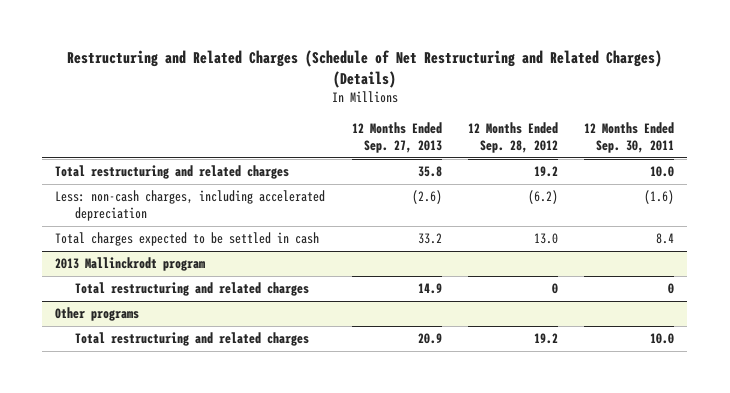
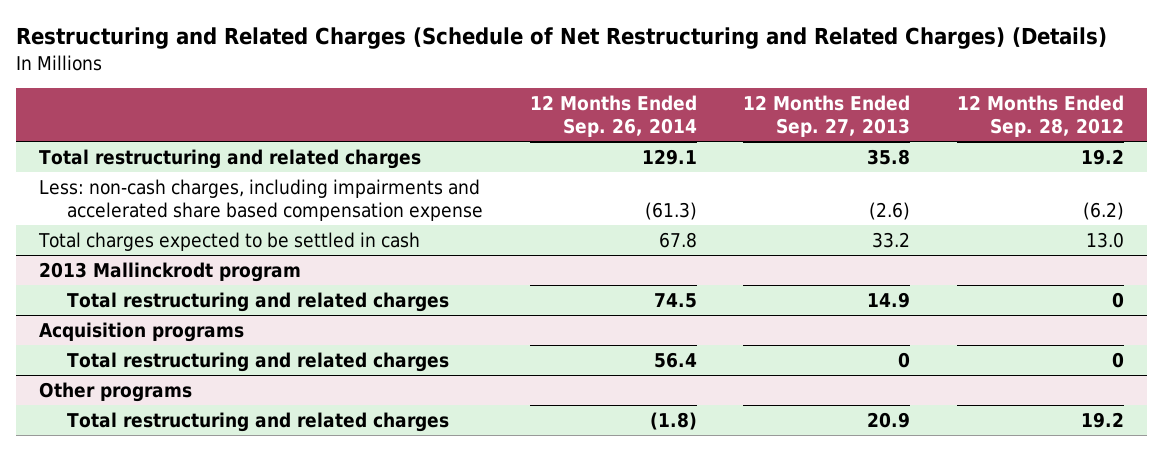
- | 12 Months Ended Sep. 27, 2013 | 12 Months Ended Sep. 28, 2012 | 12 Months Ended Sep. 30, 2011
+ | 12 Months Ended Sep. 26, 2014 | 12 Months Ended Sep. 27, 2013 | 12 Months Ended Sep. 28, 2012
- Less: non-cash charges, including accelerated depreciation | (2.6) | (6.2) | (1.6)
+ Less: non-cash charges, including impairments and accelerated share based compensation expense | (61.3) | (2.6) | (6.2)
+ Acquisition programs
+ Total restructuring and related charges | 56.4 | 0 | 0

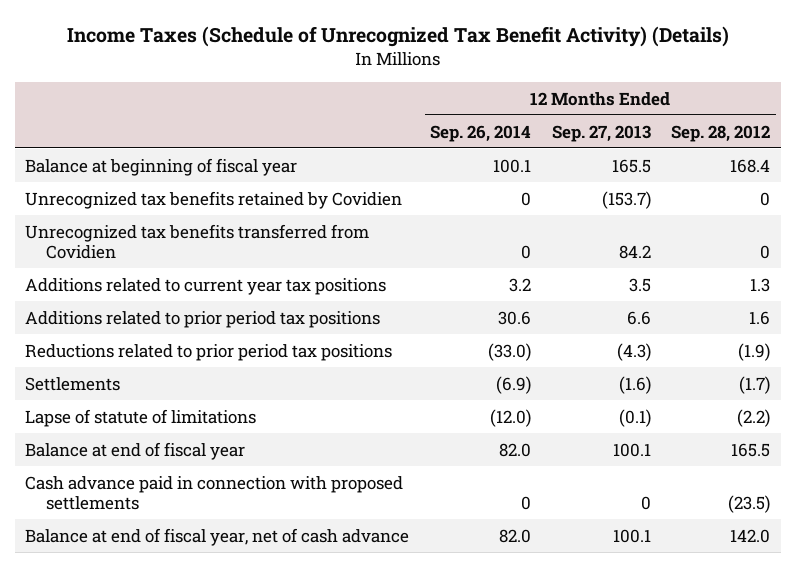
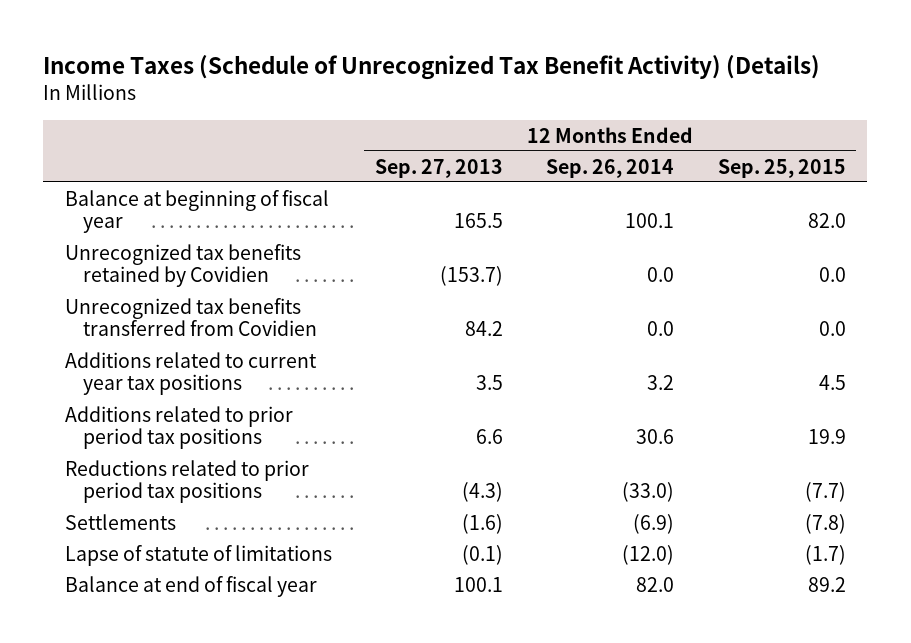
- | 12 Months Ended Sep. 26, 2014 | 12 Months Ended Sep. 27, 2013 | 12 Months Ended Sep. 28, 2012
+ | 12 Months Ended Sep. 27, 2013 | 12 Months Ended Sep. 26, 2014 | 12 Months Ended Sep. 25, 2015
- Unrecognized tax benefits retained by Covidien | 0 | (153.7) | 0
- Unrecognized tax benefits transferred from Covidien | 0 | 84.2 | 0
+ Unrecognized tax benefits retained by Covidien | (153.7) | 0.0 | 0.0
+ Unrecognized tax benefits transferred from Covidien | 84.2 | 0.0 | 0.0
- Cash advance paid in connection with proposed settlements | 0 | 0 | (23.5)
- Balance at end of fiscal year, net of cash advance | 82.0 | 100.1 | 142.0

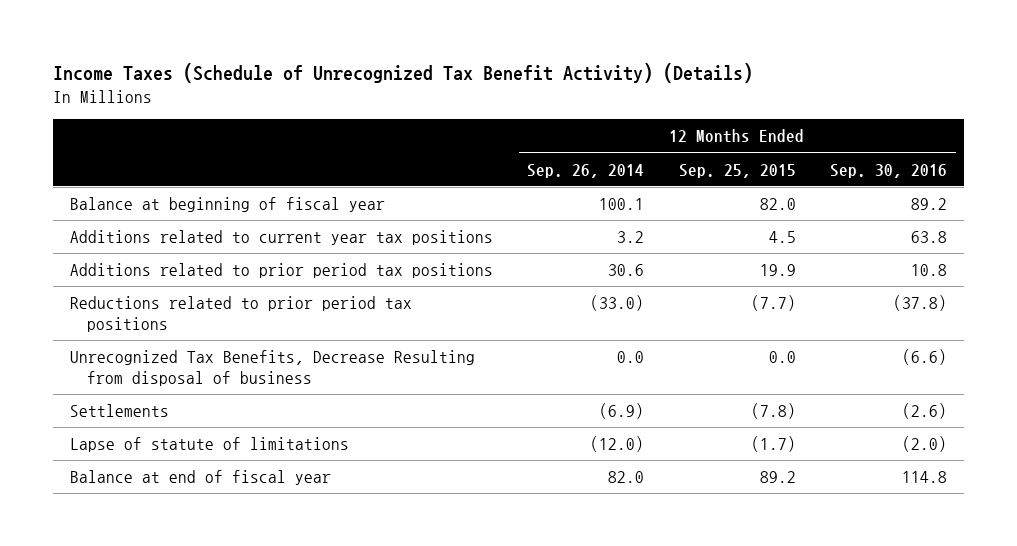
- | 12 Months Ended Sep. 27, 2013 | 12 Months Ended Sep. 26, 2014 | 12 Months Ended Sep. 25, 2015
+ | 12 Months Ended Sep. 26, 2014 | 12 Months Ended Sep. 25, 2015 | 12 Months Ended Sep. 30, 2016
- Unrecognized tax benefits retained by Covidien | (153.7) | 0.0 | 0.0
- Unrecognized tax benefits transferred from Covidien | 84.2 | 0.0 | 0.0
+ Unrecognized Tax Benefits, Decrease Resulting from disposal of business | 0.0 | 0.0 | (6.6)

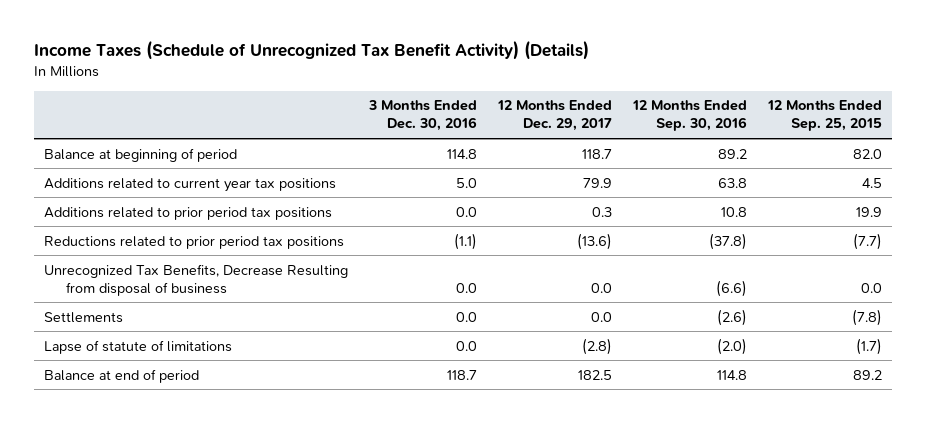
- | 12 Months Ended Sep. 26, 2014 | 12 Months Ended Sep. 25, 2015 | 12 Months Ended Sep. 30, 2016
+ | 3 Months Ended Dec. 30, 2016 | 12 Months Ended Dec. 29, 2017 | 12 Months Ended Sep. 30, 2016 | 12 Months Ended Sep. 25, 2015
- Balance at beginning of fiscal year | 100.1 | 82.0 | 89.2
+ Balance at beginning of period | 114.8 | 118.7 | 89.2 | 82.0
- Balance at end of fiscal year | 82.0 | 89.2 | 114.8
+ Balance at end of period | 118.7 | 182.5 | 114.8 | 89.2

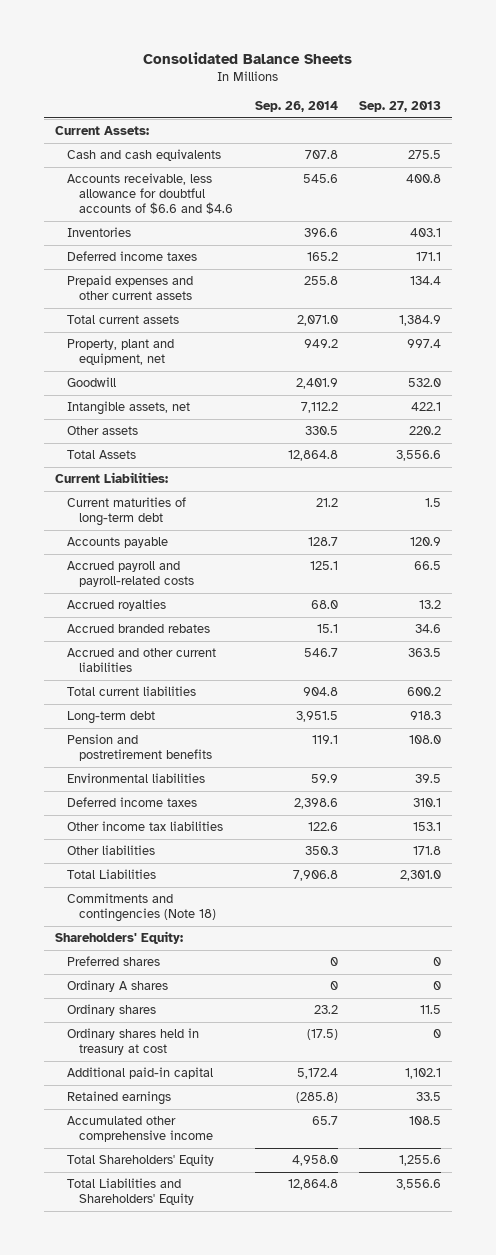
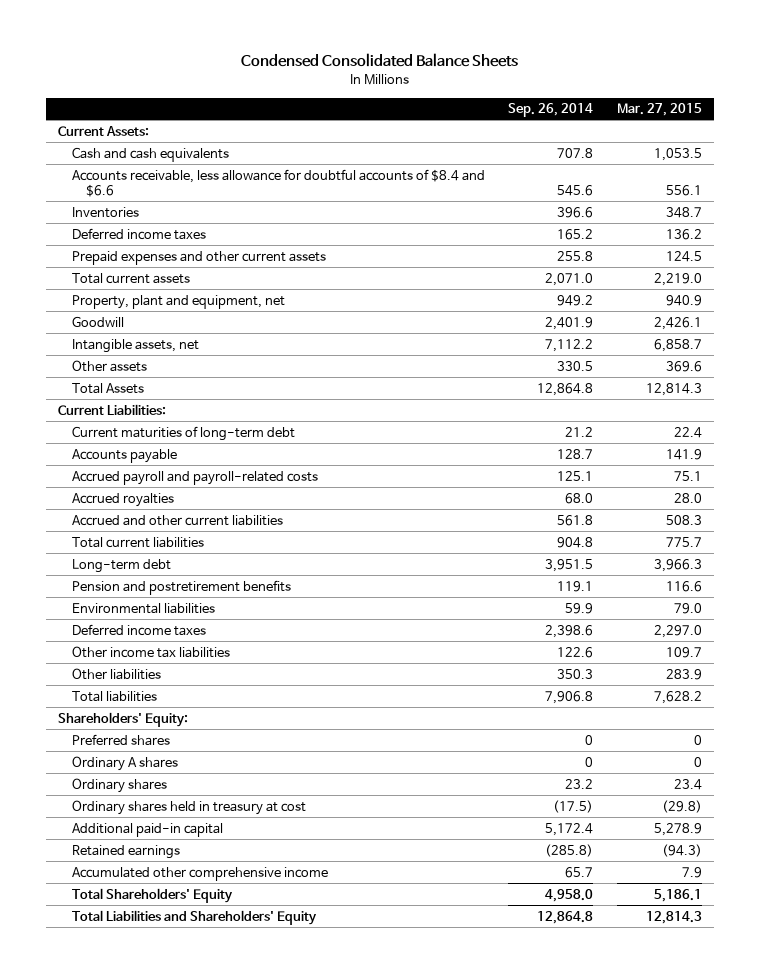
- Consolidated Balance Sheets
+ Condensed Consolidated Balance Sheets
- | Sep. 26, 2014 | Sep. 27, 2013
+ | Sep. 26, 2014 | Mar. 27, 2015
- Accounts receivable, less allowance for doubtful accounts of $6.6 and $4.6 | 545.6 | 400.8
+ Accounts receivable, less allowance for doubtful accounts of $8.4 and $6.6 | 545.6 | 556.1
- Accrued branded rebates | 15.1 | 34.6
- Accrued and other current liabilities | 546.7 | 363.5
+ Accrued and other current liabilities | 561.8 | 508.3
- Total Liabilities | 7,906.8 | 2,301.0
- Commitments and contingencies (Note 18)
+ Total liabilities | 7,906.8 | 7,628.2

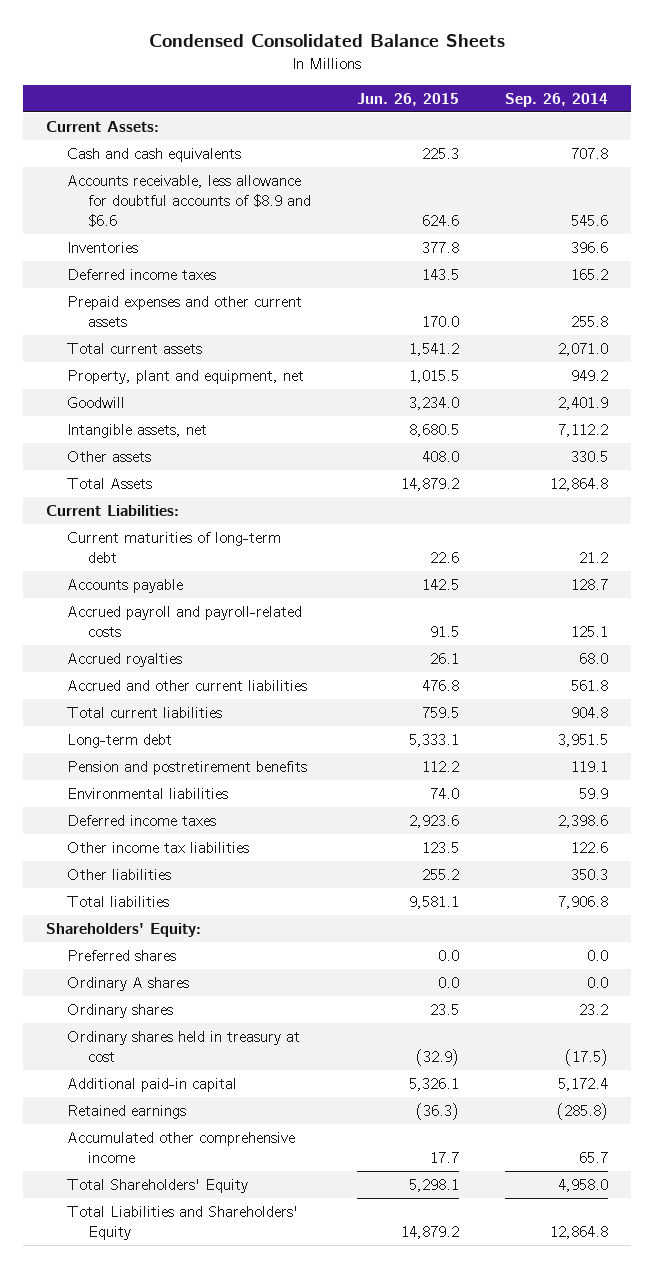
- | Sep. 26, 2014 | Mar. 27, 2015
+ | Jun. 26, 2015 | Sep. 26, 2014
- Accounts receivable, less allowance for doubtful accounts of $8.4 and $6.6 | 545.6 | 556.1
+ Accounts receivable, less allowance for doubtful accounts of $8.9 and $6.6 | 624.6 | 545.6
- Preferred shares | 0 | 0
- Ordinary A shares | 0 | 0
+ Preferred shares | 0.0 | 0.0
+ Ordinary A shares | 0.0 | 0.0

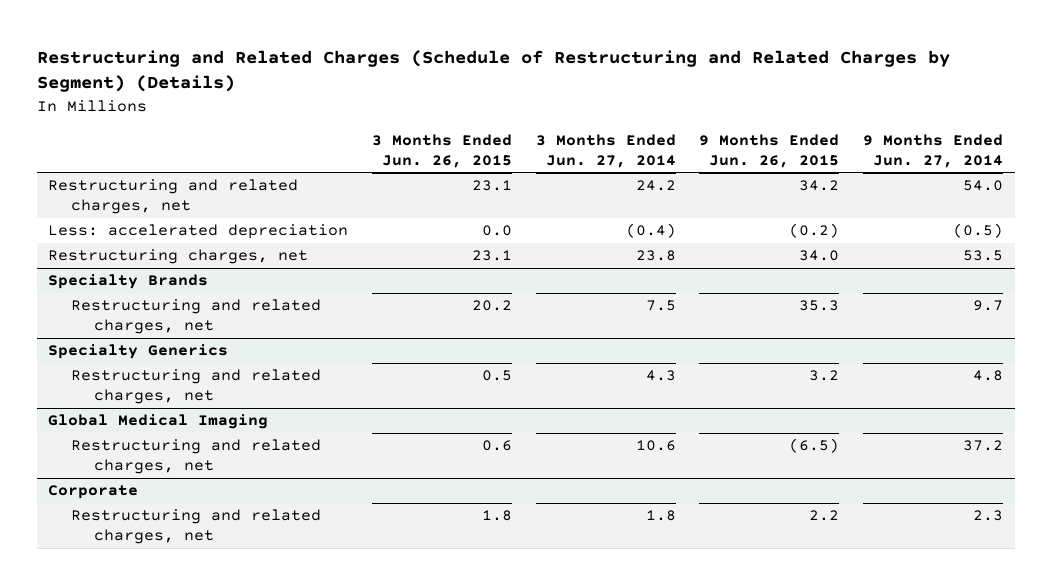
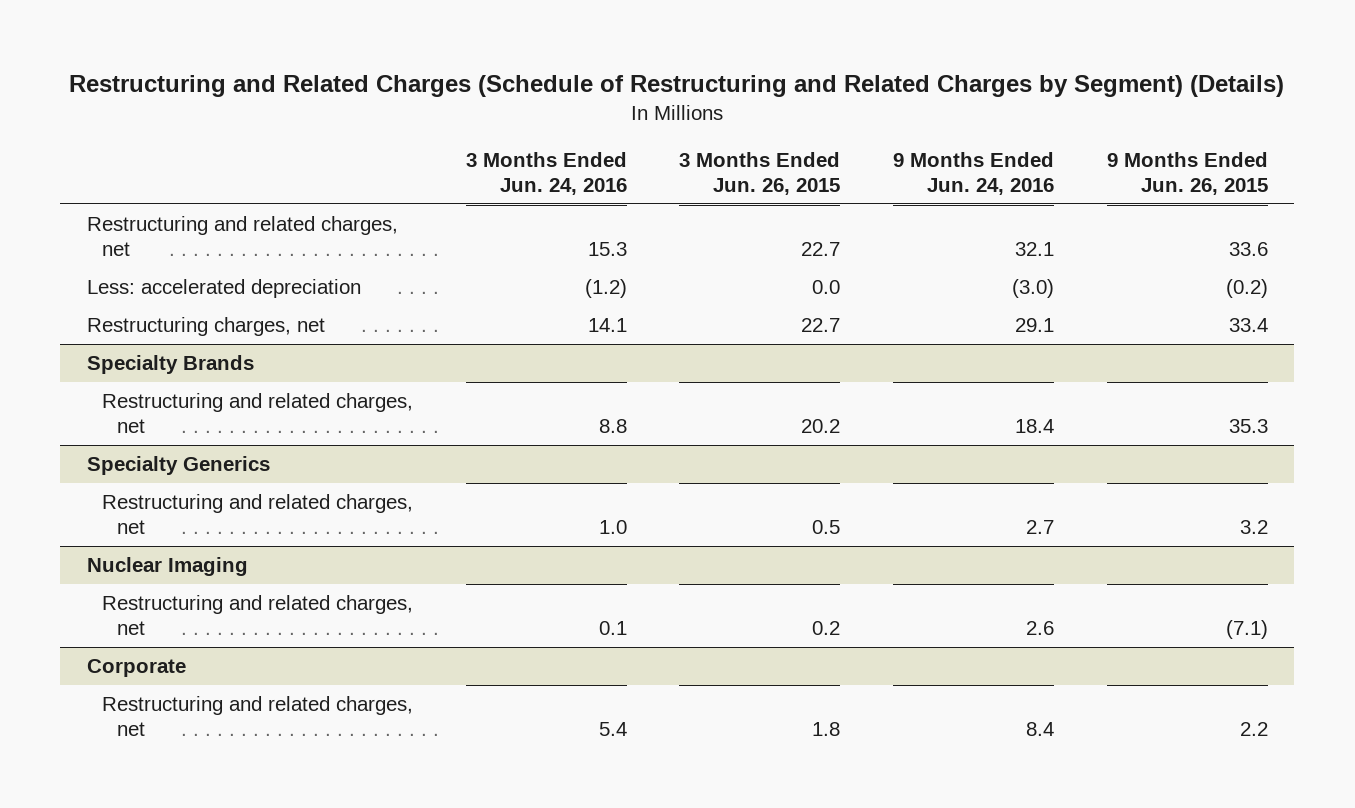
- | 3 Months Ended Jun. 26, 2015 | 3 Months Ended Jun. 27, 2014 | 9 Months Ended Jun. 26, 2015 | 9 Months Ended Jun. 27, 2014
+ | 3 Months Ended Jun. 24, 2016 | 3 Months Ended Jun. 26, 2015 | 9 Months Ended Jun. 24, 2016 | 9 Months Ended Jun. 26, 2015
- Restructuring and related charges, net | 23.1 | 24.2 | 34.2 | 54.0
+ Restructuring and related charges, net | 15.3 | 22.7 | 32.1 | 33.6
- Restructuring charges, net | 23.1 | 23.8 | 34.0 | 53.5
+ Restructuring charges, net | 14.1 | 22.7 | 29.1 | 33.4
- Global Medical Imaging
- Restructuring and related charges, net | 0.6 | 10.6 | (6.5) | 37.2
+ Nuclear Imaging
+ Restructuring and related charges, net | 0.1 | 0.2 | 2.6 | (7.1)

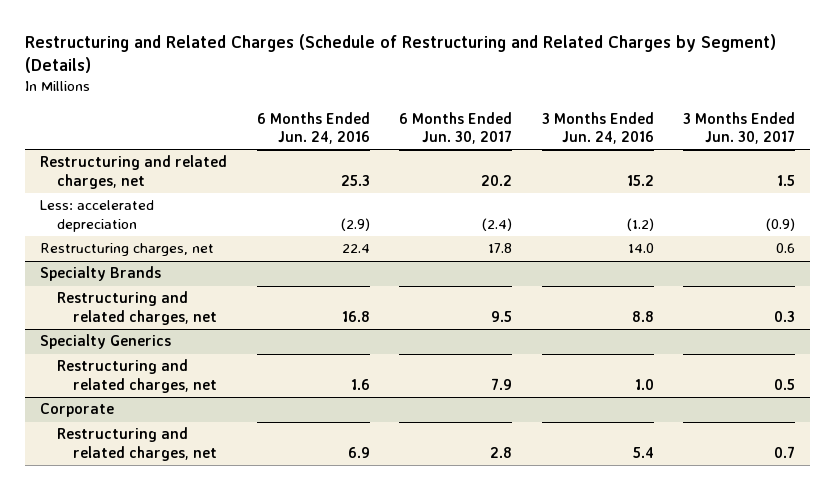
- | 3 Months Ended Jun. 24, 2016 | 3 Months Ended Jun. 26, 2015 | 9 Months Ended Jun. 24, 2016 | 9 Months Ended Jun. 26, 2015
+ | 6 Months Ended Jun. 24, 2016 | 6 Months Ended Jun. 30, 2017 | 3 Months Ended Jun. 24, 2016 | 3 Months Ended Jun. 30, 2017
- Restructuring and related charges, net | 15.3 | 22.7 | 32.1 | 33.6
+ Restructuring and related charges, net | 25.3 | 20.2 | 15.2 | 1.5
- Restructuring charges, net | 14.1 | 22.7 | 29.1 | 33.4
+ Restructuring charges, net | 22.4 | 17.8 | 14.0 | 0.6
- Nuclear Imaging
- Restructuring and related charges, net | 0.1 | 0.2 | 2.6 | (7.1)

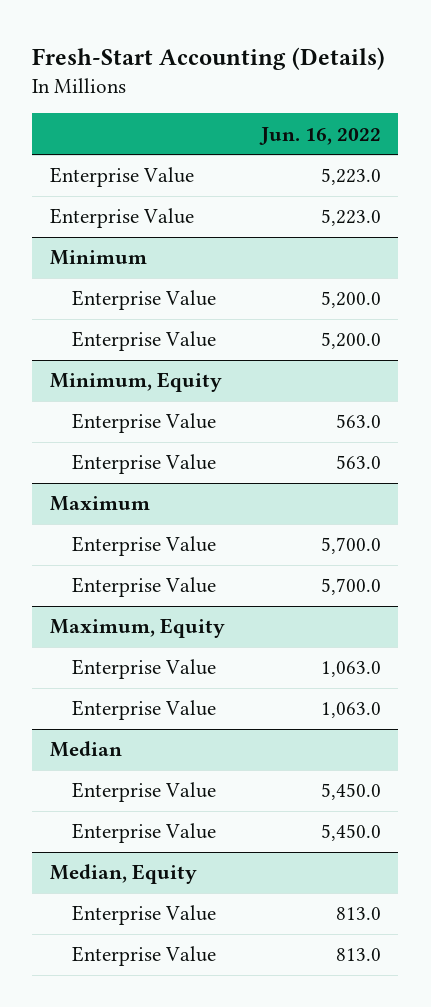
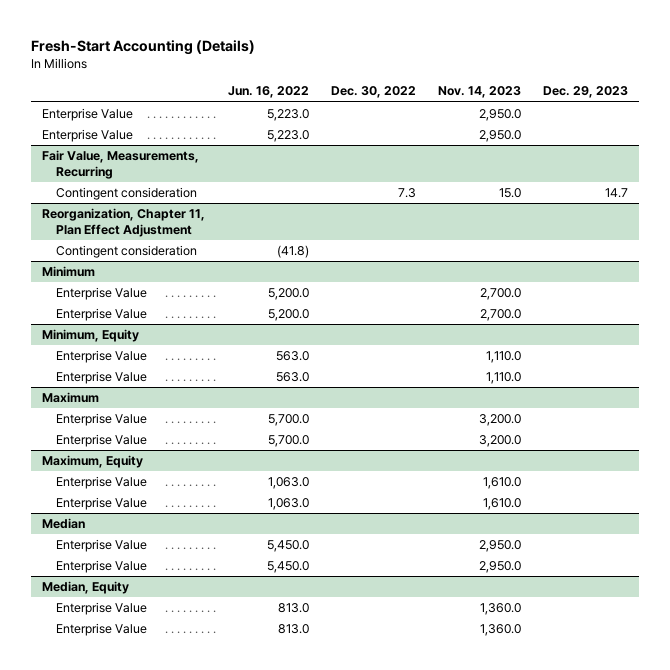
- | Jun. 16, 2022
+ | Jun. 16, 2022 | Dec. 30, 2022 | Nov. 14, 2023 | Dec. 29, 2023
+ Fair Value, Measurements, Recurring
+ Contingent consideration | | 7.3 | 15.0 | 14.7
+ Reorganization, Chapter 11, Plan Effect Adjustment
+ Contingent consideration | (41.8) | | |

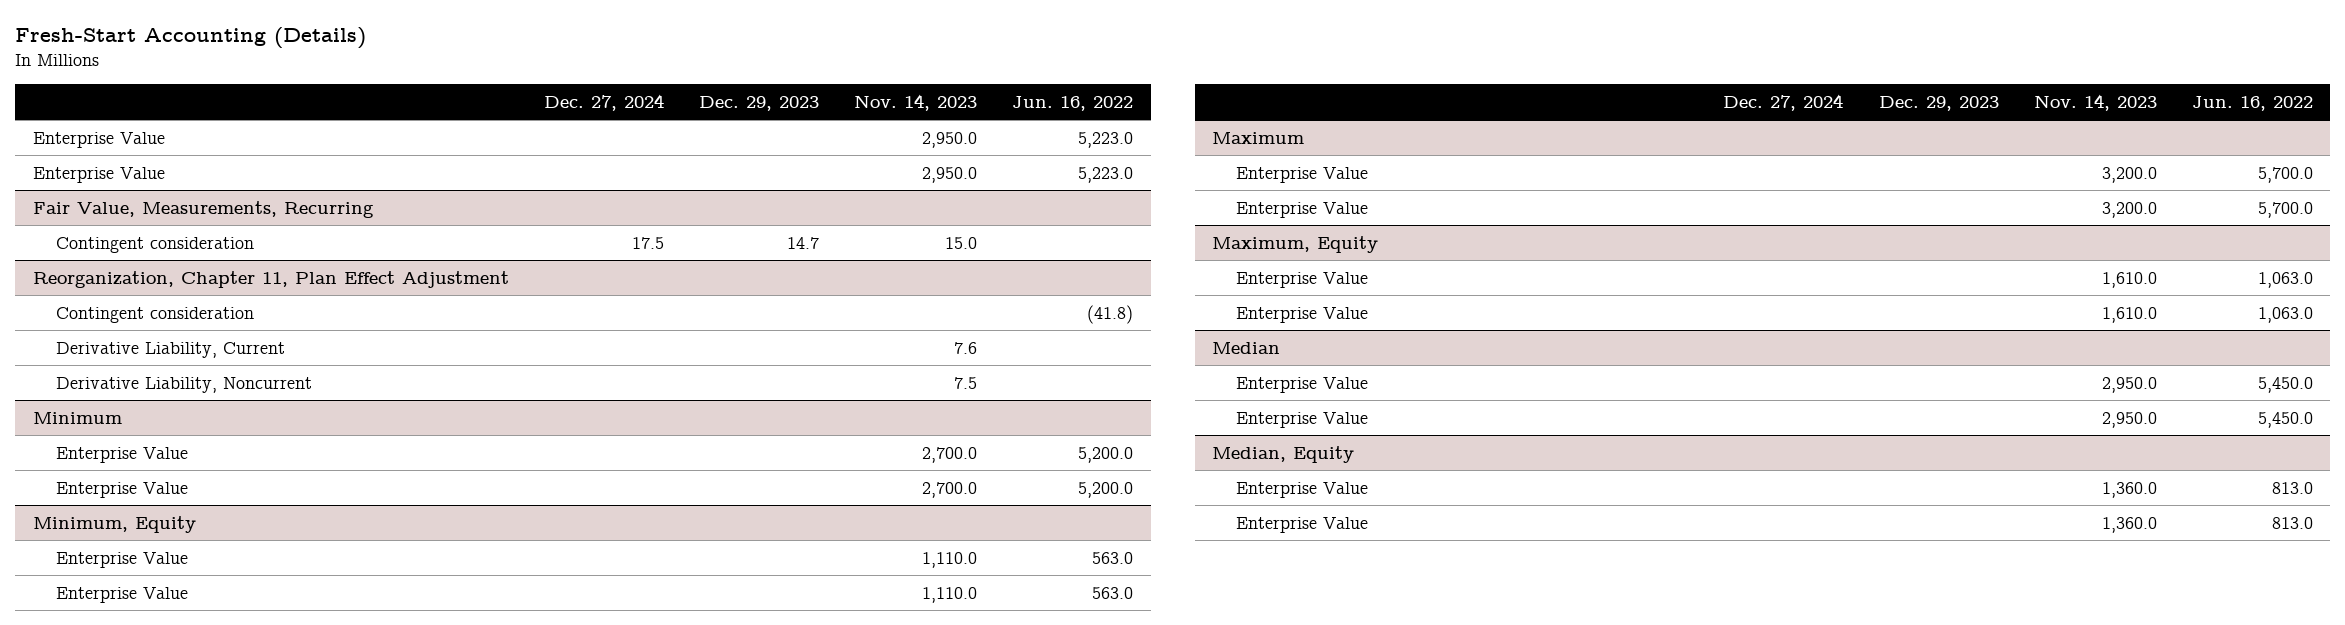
- | Jun. 16, 2022 | Dec. 30, 2022 | Nov. 14, 2023 | Dec. 29, 2023
+ | Dec. 27, 2024 | Dec. 29, 2023 | Nov. 14, 2023 | Jun. 16, 2022
@ Reorganization, Chapter 11, Plan Effect Adjustment
+ Derivative Liability, Current | | | 7.6 |
+ Derivative Liability, Noncurrent | | | 7.5 |

